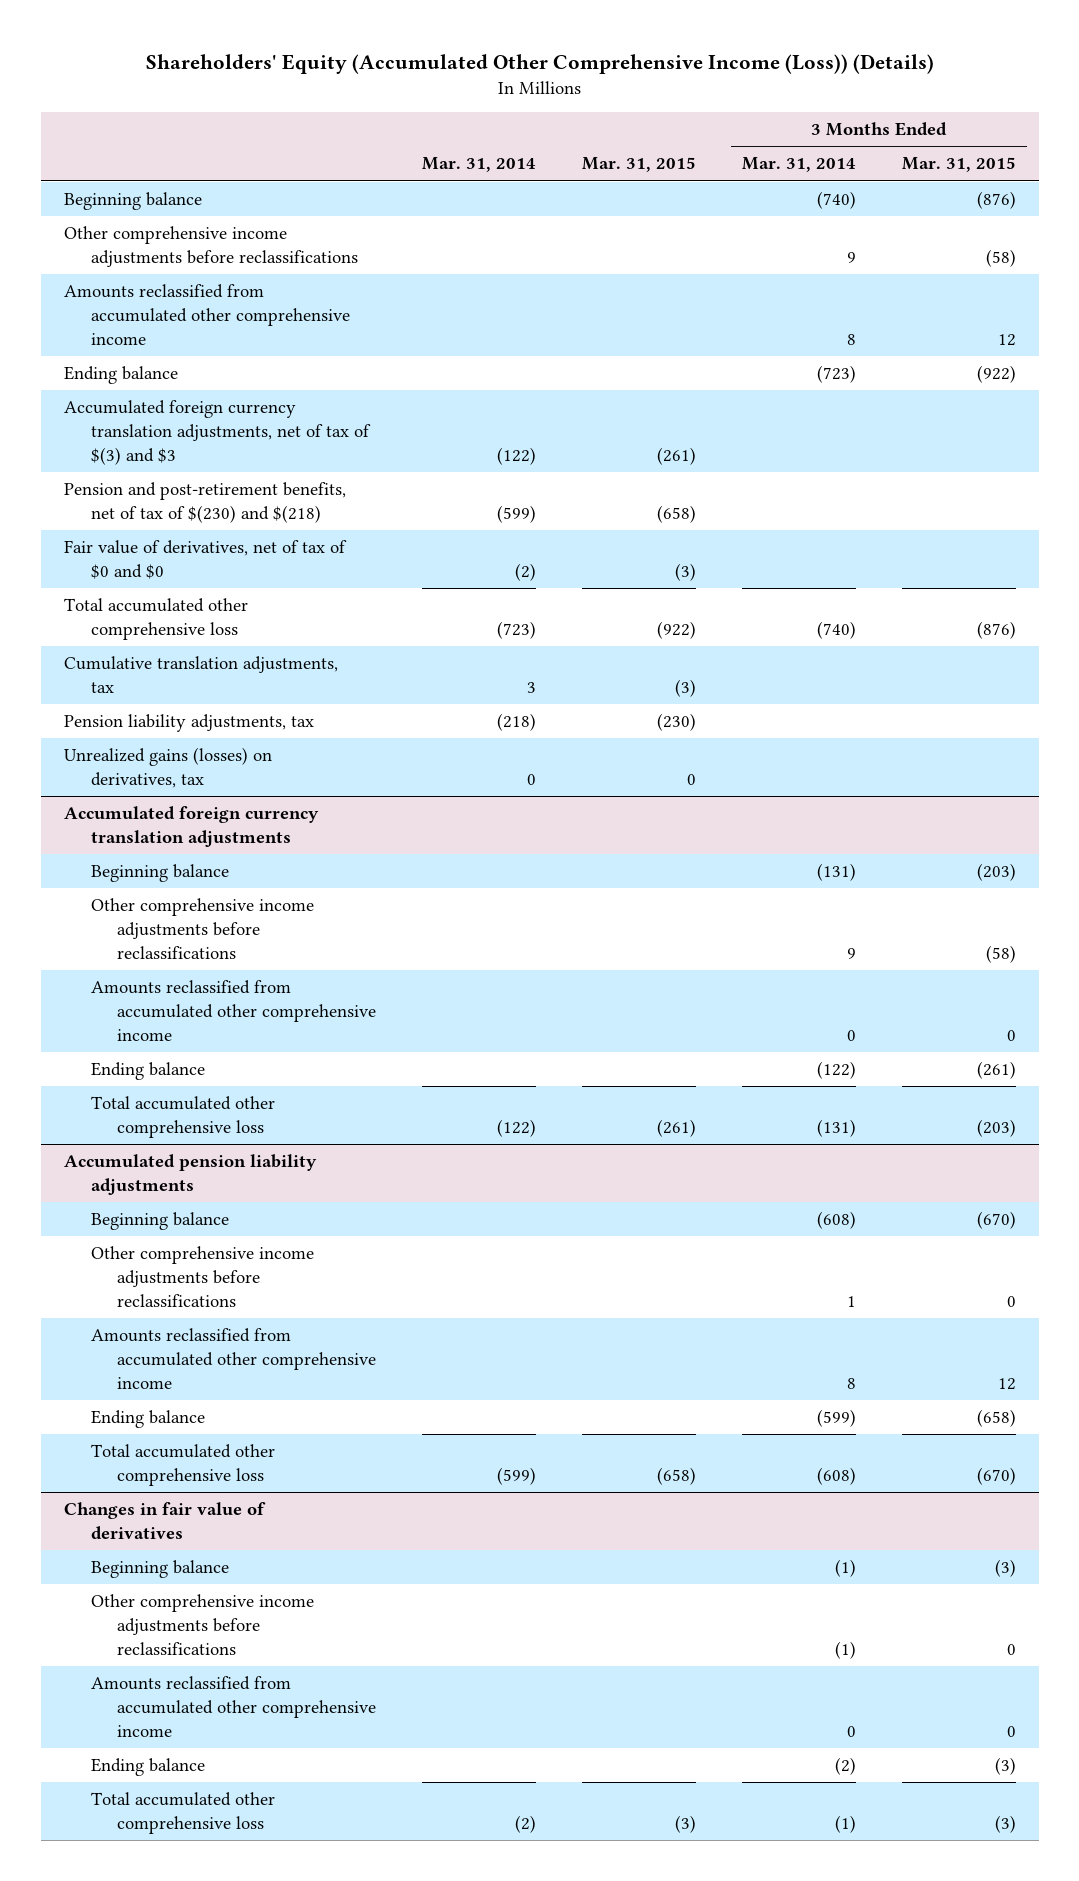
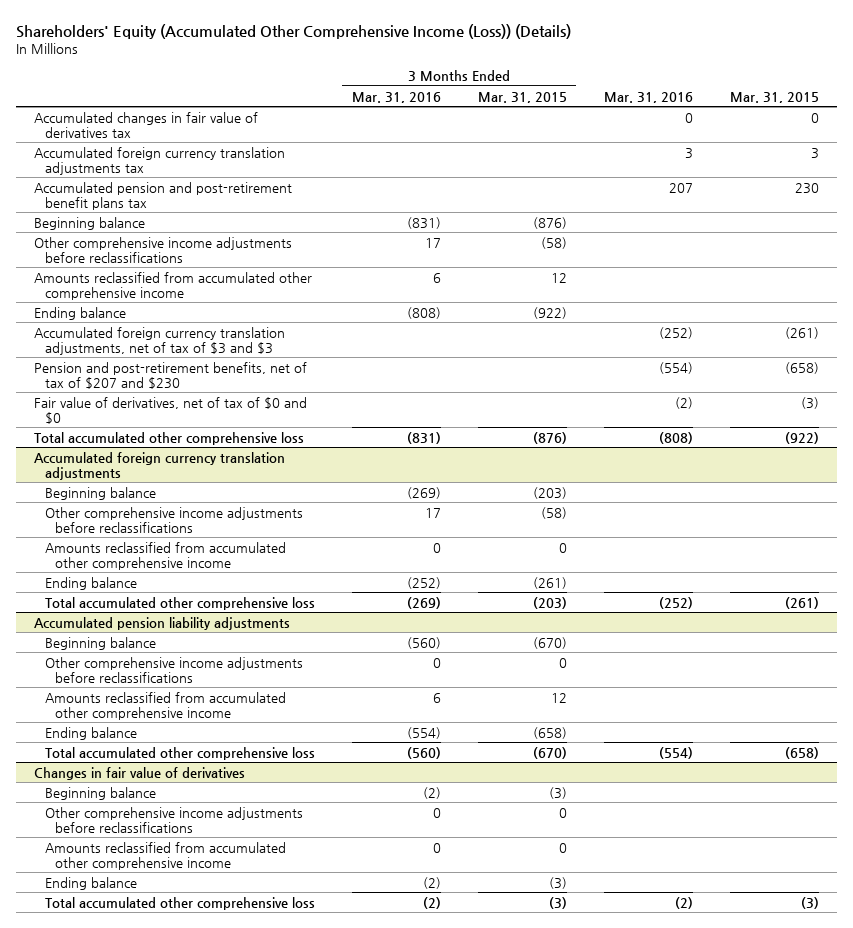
- | Mar. 31, 2014 | Mar. 31, 2015 | 3 Months Ended Mar. 31, 2014 | 3 Months Ended Mar. 31, 2015
+ | 3 Months Ended Mar. 31, 2016 | 3 Months Ended Mar. 31, 2015 | Mar. 31, 2016 | Mar. 31, 2015
+ Accumulated changes in fair value of derivatives tax | | | 0 | 0
+ Accumulated foreign currency translation adjustments tax | | | 3 | 3
+ Accumulated pension and post-retirement benefit plans tax | | | 207 | 230
- Accumulated foreign currency translation adjustments, net of tax of $(3) and $3 | (122) | (261) | |
- Pension and post-retirement benefits, net of tax of $(230) and $(218) | (599) | (658) | |
+ Accumulated foreign currency translation adjustments, net of tax of $3 and $3 | | | (252) | (261)
+ Pension and post-retirement benefits, net of tax of $207 and $230 | | | (554) | (658)
- Cumulative translation adjustments, tax | 3 | (3) | |
- Pension liability adjustments, tax | (218) | (230) | |
- Unrealized gains (losses) on derivatives, tax | 0 | 0 | |

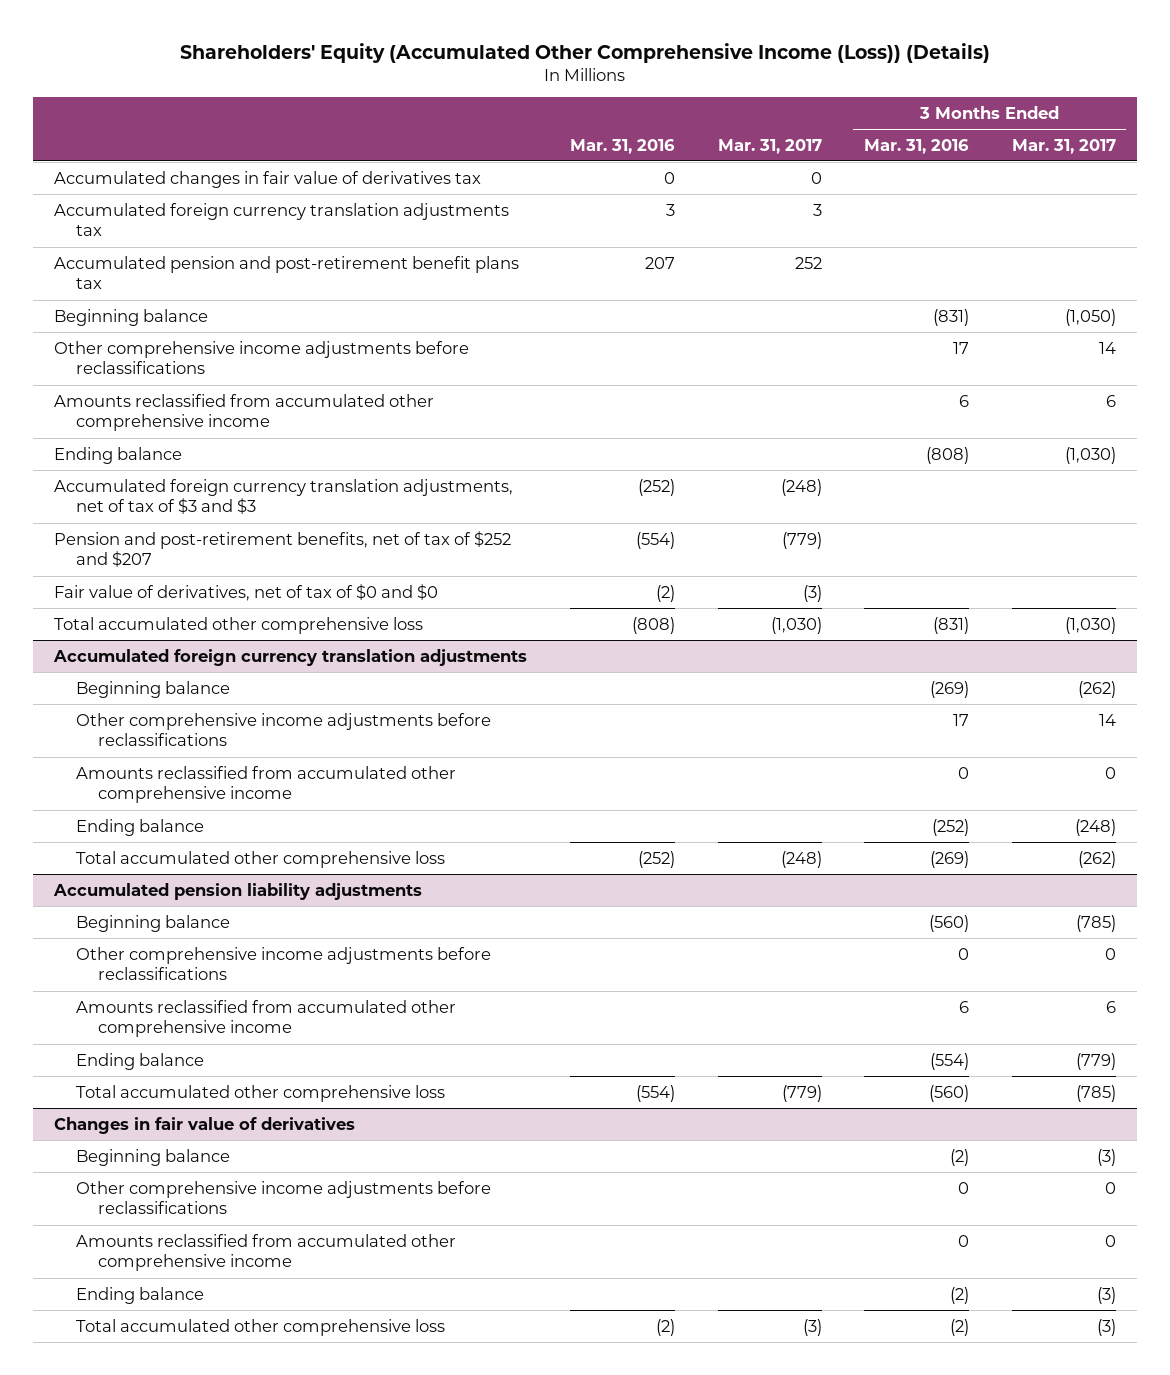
- | 3 Months Ended Mar. 31, 2016 | 3 Months Ended Mar. 31, 2015 | Mar. 31, 2016 | Mar. 31, 2015
+ | Mar. 31, 2016 | Mar. 31, 2017 | 3 Months Ended Mar. 31, 2016 | 3 Months Ended Mar. 31, 2017
- Pension and post-retirement benefits, net of tax of $207 and $230 | | | (554) | (658)
+ Pension and post-retirement benefits, net of tax of $252 and $207 | (554) | (779) | |

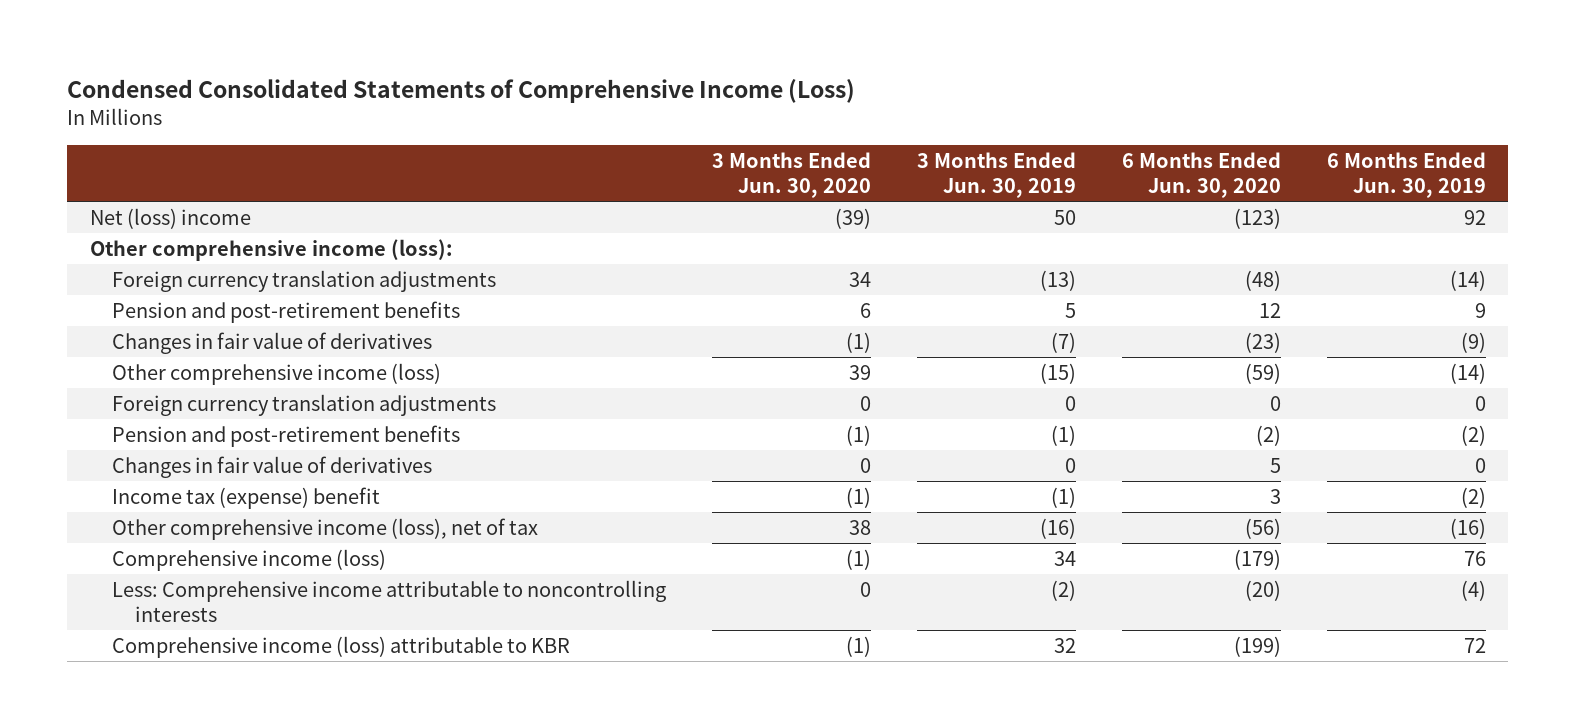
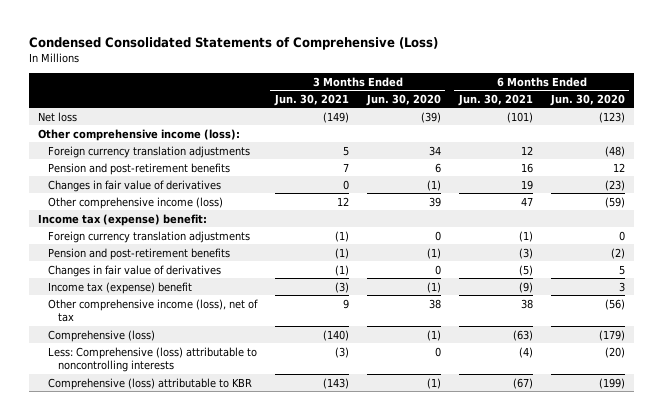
- Condensed Consolidated Statements of Comprehensive Income (Loss)
+ Condensed Consolidated Statements of Comprehensive (Loss)
- | 3 Months Ended Jun. 30, 2020 | 3 Months Ended Jun. 30, 2019 | 6 Months Ended Jun. 30, 2020 | 6 Months Ended Jun. 30, 2019
+ | 3 Months Ended Jun. 30, 2021 | 3 Months Ended Jun. 30, 2020 | 6 Months Ended Jun. 30, 2021 | 6 Months Ended Jun. 30, 2020
- Net (loss) income | (39) | 50 | (123) | 92
+ Net loss | (149) | (39) | (101) | (123)
+ Income tax (expense) benefit:
- Comprehensive income (loss) | (1) | 34 | (179) | 76
- Less: Comprehensive income attributable to noncontrolling interests | 0 | (2) | (20) | (4)
- Comprehensive income (loss) attributable to KBR | (1) | 32 | (199) | 72
+ Comprehensive (loss) | (140) | (1) | (63) | (179)
+ Less: Comprehensive (loss) attributable to noncontrolling interests | (3) | 0 | (4) | (20)
+ Comprehensive (loss) attributable to KBR | (143) | (1) | (67) | (199)

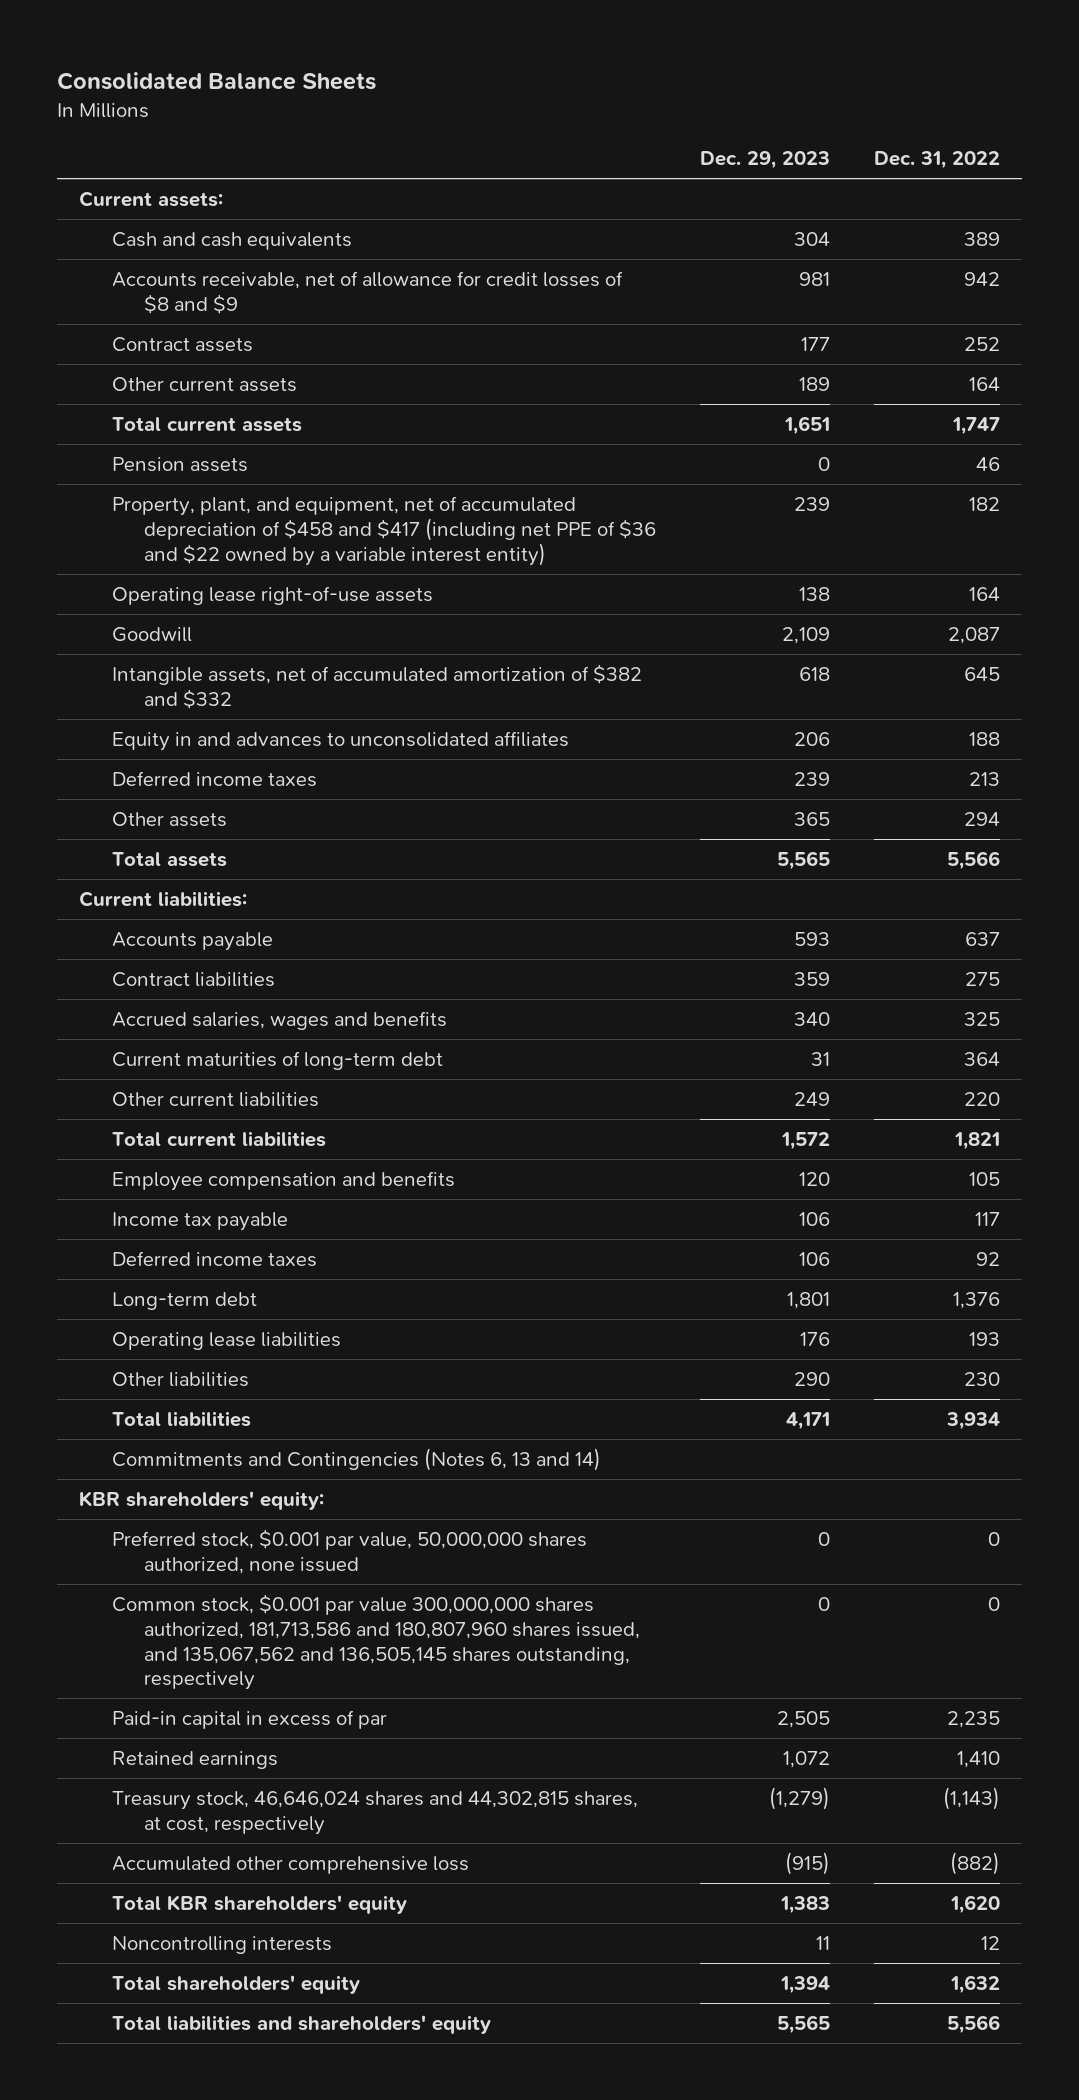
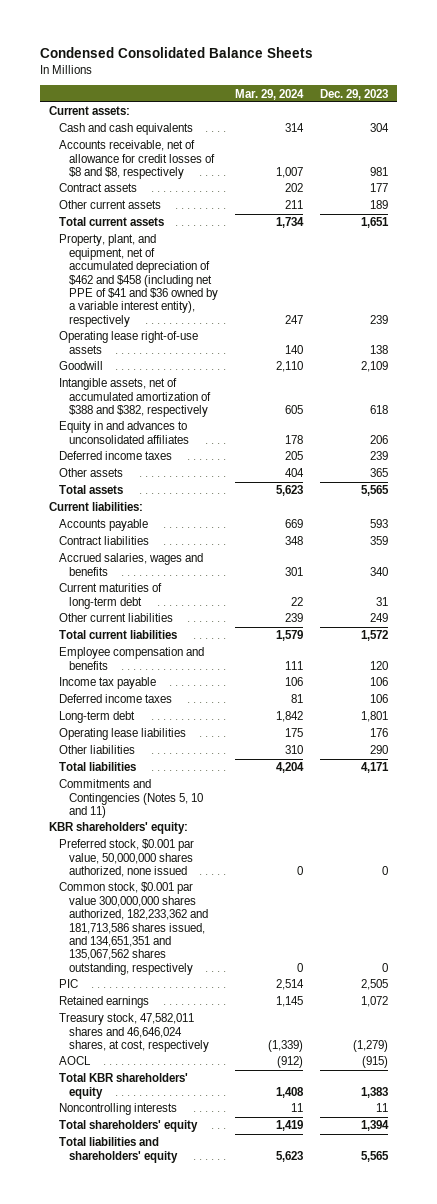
- Consolidated Balance Sheets
+ Condensed Consolidated Balance Sheets
- | Dec. 29, 2023 | Dec. 31, 2022
+ | Mar. 29, 2024 | Dec. 29, 2023
- Accounts receivable, net of allowance for credit losses of $8 and $9 | 981 | 942
+ Accounts receivable, net of allowance for credit losses of $8 and $8, respectively | 1,007 | 981
- Pension assets | 0 | 46
- Property, plant, and equipment, net of accumulated depreciation of $458 and $417 (including net PPE of $36 and $22 owned by a variable interest entity) | 239 | 182
+ Property, plant, and equipment, net of accumulated depreciation of $462 and $458 (including net PPE of $41 and $36 owned by a variable interest entity), respectively | 247 | 239
- Intangible assets, net of accumulated amortization of $382 and $332 | 618 | 645
+ Intangible assets, net of accumulated amortization of $388 and $382, respectively | 605 | 618
- Commitments and Contingencies (Notes 6, 13 and 14)
+ Commitments and Contingencies (Notes 5, 10 and 11)
- Common stock, $0.001 par value 300,000,000 shares authorized, 181,713,586 and 180,807,960 shares issued, and 135,067,562 and 136,505,145 shares outstanding, respectively | 0 | 0
- Paid-in capital in excess of par | 2,505 | 2,235
+ Common stock, $0.001 par value 300,000,000 shares authorized, 182,233,362 and 181,713,586 shares issued, and 134,651,351 and 135,067,562 shares outstanding, respectively | 0 | 0
+ PIC | 2,514 | 2,505
- Treasury stock, 46,646,024 shares and 44,302,815 shares, at cost, respectively | (1,279) | (1,143)
- Accumulated other comprehensive loss | (915) | (882)
+ Treasury stock, 47,582,011 shares and 46,646,024 shares, at cost, respectively | (1,339) | (1,279)
+ AOCL | (912) | (915)

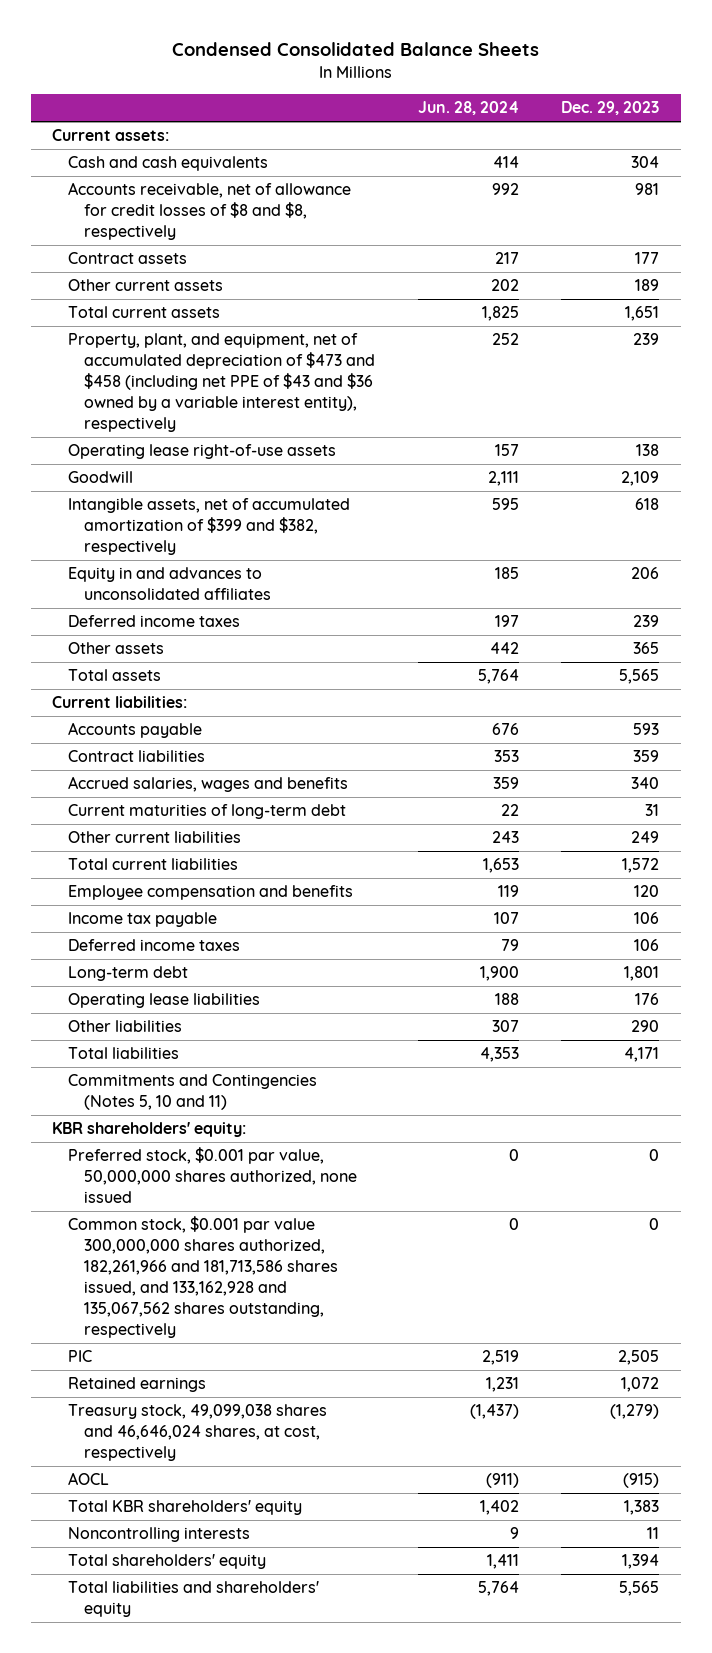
- | Mar. 29, 2024 | Dec. 29, 2023
+ | Jun. 28, 2024 | Dec. 29, 2023
- Property, plant, and equipment, net of accumulated depreciation of $462 and $458 (including net PPE of $41 and $36 owned by a variable interest entity), respectively | 247 | 239
+ Property, plant, and equipment, net of accumulated depreciation of $473 and $458 (including net PPE of $43 and $36 owned by a variable interest entity), respectively | 252 | 239
- Intangible assets, net of accumulated amortization of $388 and $382, respectively | 605 | 618
+ Intangible assets, net of accumulated amortization of $399 and $382, respectively | 595 | 618
- Common stock, $0.001 par value 300,000,000 shares authorized, 182,233,362 and 181,713,586 shares issued, and 134,651,351 and 135,067,562 shares outstanding, respectively | 0 | 0
+ Common stock, $0.001 par value 300,000,000 shares authorized, 182,261,966 and 181,713,586 shares issued, and 133,162,928 and 135,067,562 shares outstanding, respectively | 0 | 0
- Treasury stock, 47,582,011 shares and 46,646,024 shares, at cost, respectively | (1,339) | (1,279)
+ Treasury stock, 49,099,038 shares and 46,646,024 shares, at cost, respectively | (1,437) | (1,279)

